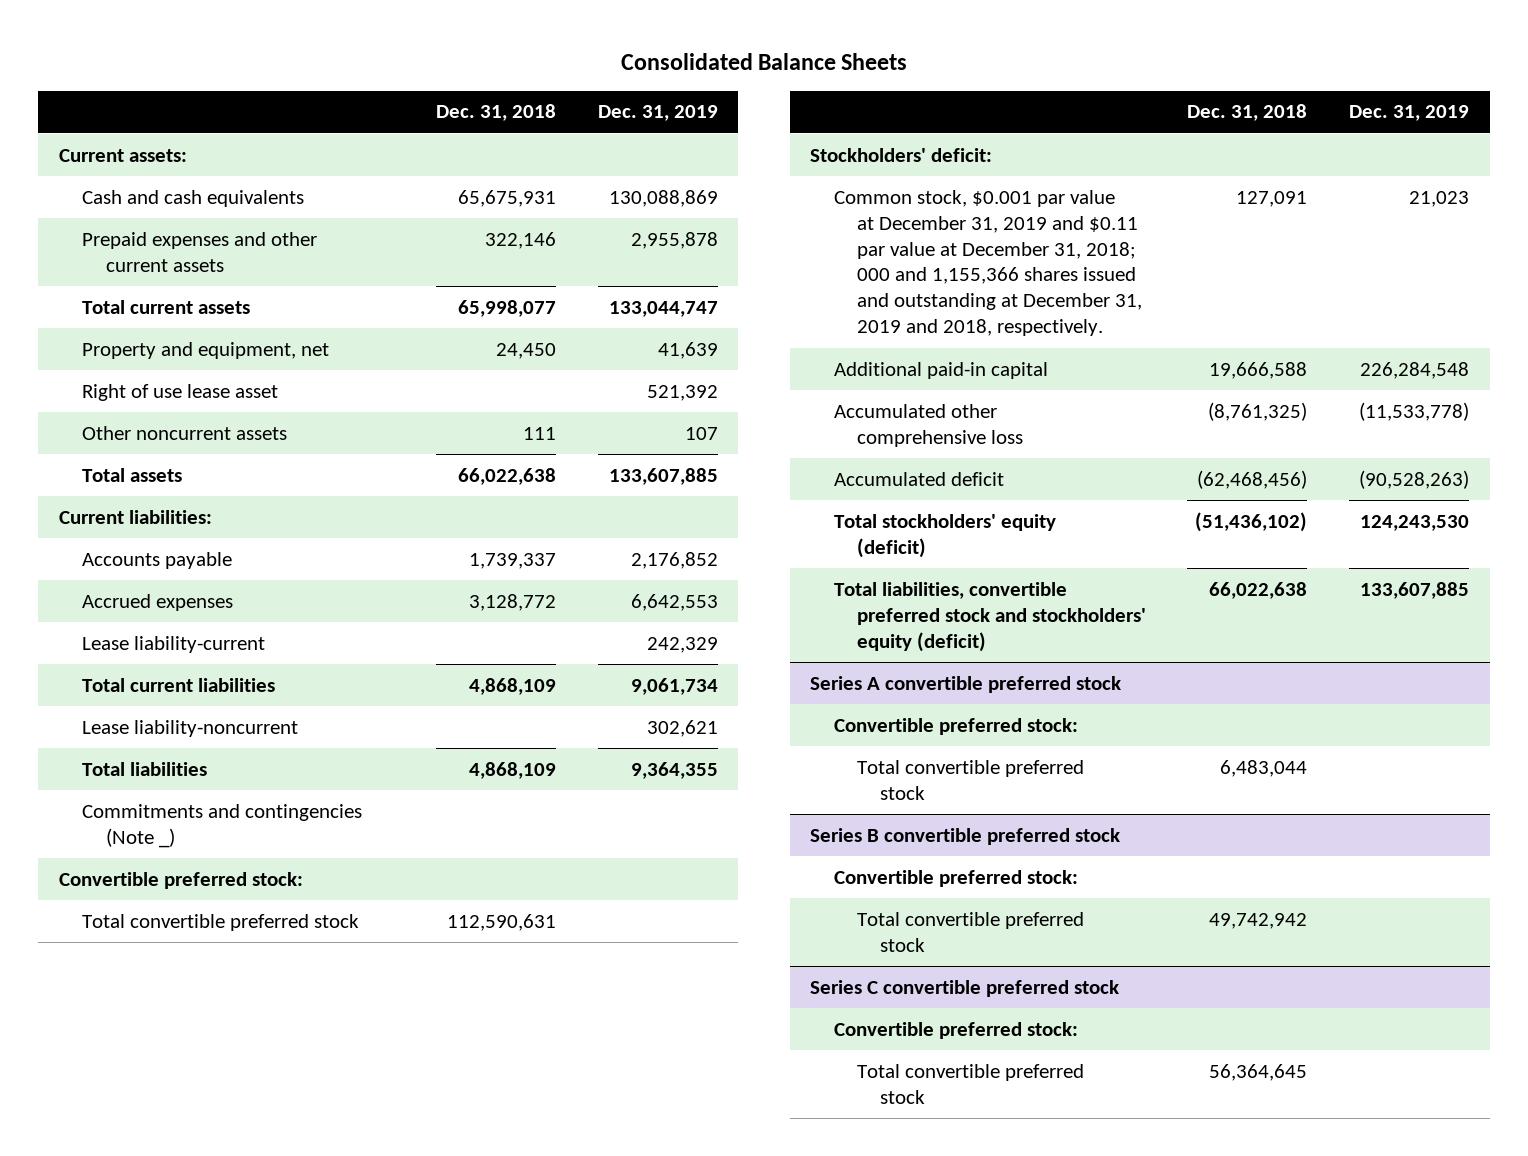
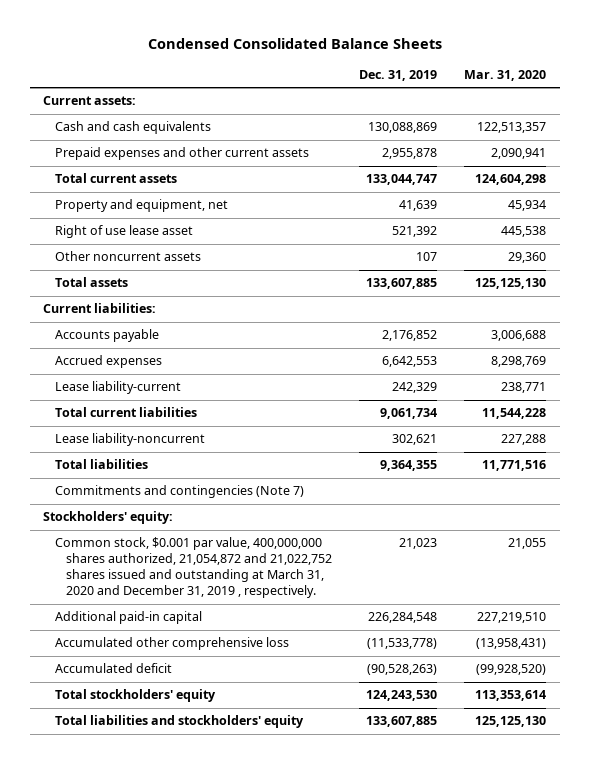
- Consolidated Balance Sheets
+ Condensed Consolidated Balance Sheets
- | Dec. 31, 2018 | Dec. 31, 2019
+ | Dec. 31, 2019 | Mar. 31, 2020
- Commitments and contingencies (Note _)
- Convertible preferred stock:
- Total convertible preferred stock | 112,590,631 |
- Stockholders' deficit:
- Common stock, $0.001 par value at December 31, 2019 and $0.11 par value at December 31, 2018; 000 and 1,155,366 shares issued and outstanding at December 31, 2019 and 2018, respectively. | 127,091 | 21,023
+ Commitments and contingencies (Note 7)
+ Stockholders' equity:
+ Common stock, $0.001 par value, 400,000,000 shares authorized, 21,054,872 and 21,022,752 shares issued and outstanding at March 31, 2020 and December 31, 2019 , respectively. | 21,023 | 21,055
- Total stockholders' equity (deficit) | (51,436,102) | 124,243,530
- Total liabilities, convertible preferred stock and stockholders' equity (deficit) | 66,022,638 | 133,607,885
- Series A convertible preferred stock
- Convertible preferred stock:
- Total convertible preferred stock | 6,483,044 |
- Series B convertible preferred stock
- Convertible preferred stock:
- Total convertible preferred stock | 49,742,942 |
- Series C convertible preferred stock
- Convertible preferred stock:
- Total convertible preferred stock | 56,364,645 |
+ Total stockholders' equity | 124,243,530 | 113,353,614
+ Total liabilities and stockholders' equity | 133,607,885 | 125,125,130

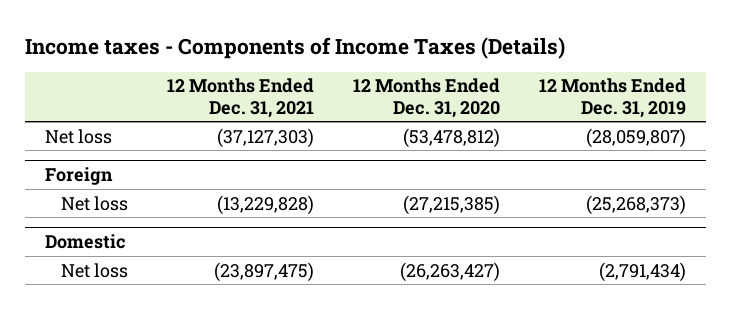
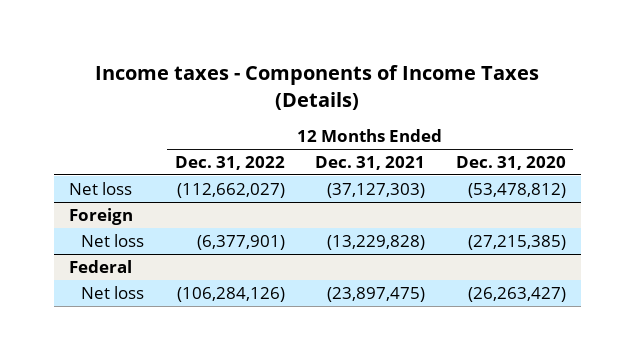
- | 12 Months Ended Dec. 31, 2021 | 12 Months Ended Dec. 31, 2020 | 12 Months Ended Dec. 31, 2019
+ | 12 Months Ended Dec. 31, 2022 | 12 Months Ended Dec. 31, 2021 | 12 Months Ended Dec. 31, 2020
- Domestic
+ Federal

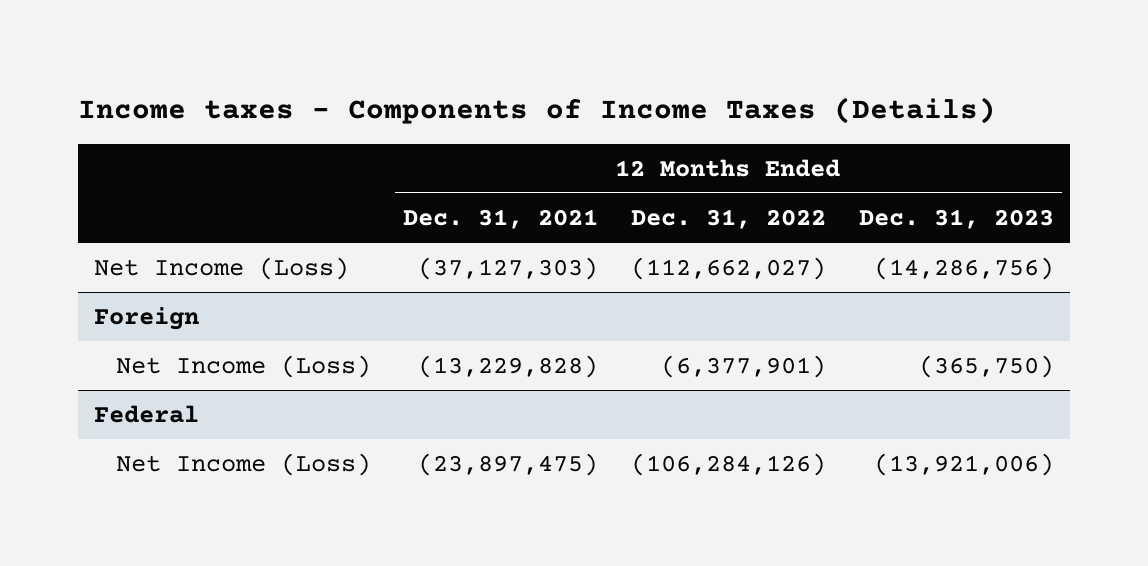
- | 12 Months Ended Dec. 31, 2022 | 12 Months Ended Dec. 31, 2021 | 12 Months Ended Dec. 31, 2020
+ | 12 Months Ended Dec. 31, 2021 | 12 Months Ended Dec. 31, 2022 | 12 Months Ended Dec. 31, 2023
- Net loss | (112,662,027) | (37,127,303) | (53,478,812)
+ Net Income (Loss) | (37,127,303) | (112,662,027) | (14,286,756)
@ Foreign
- Net loss | (6,377,901) | (13,229,828) | (27,215,385)
+ Net Income (Loss) | (13,229,828) | (6,377,901) | (365,750)
@ Federal
- Net loss | (106,284,126) | (23,897,475) | (26,263,427)
+ Net Income (Loss) | (23,897,475) | (106,284,126) | (13,921,006)

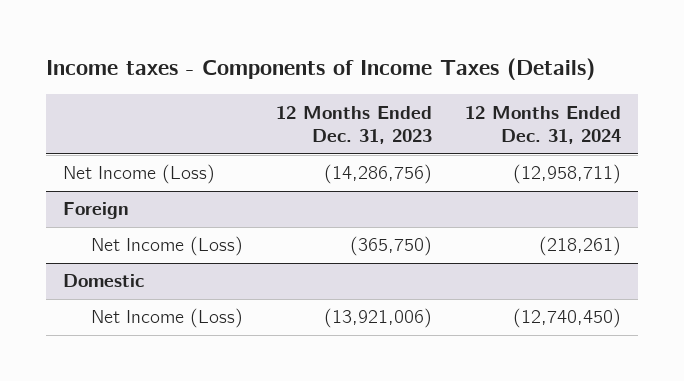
- | 12 Months Ended Dec. 31, 2021 | 12 Months Ended Dec. 31, 2022 | 12 Months Ended Dec. 31, 2023
+ | 12 Months Ended Dec. 31, 2023 | 12 Months Ended Dec. 31, 2024
- Federal
+ Domestic

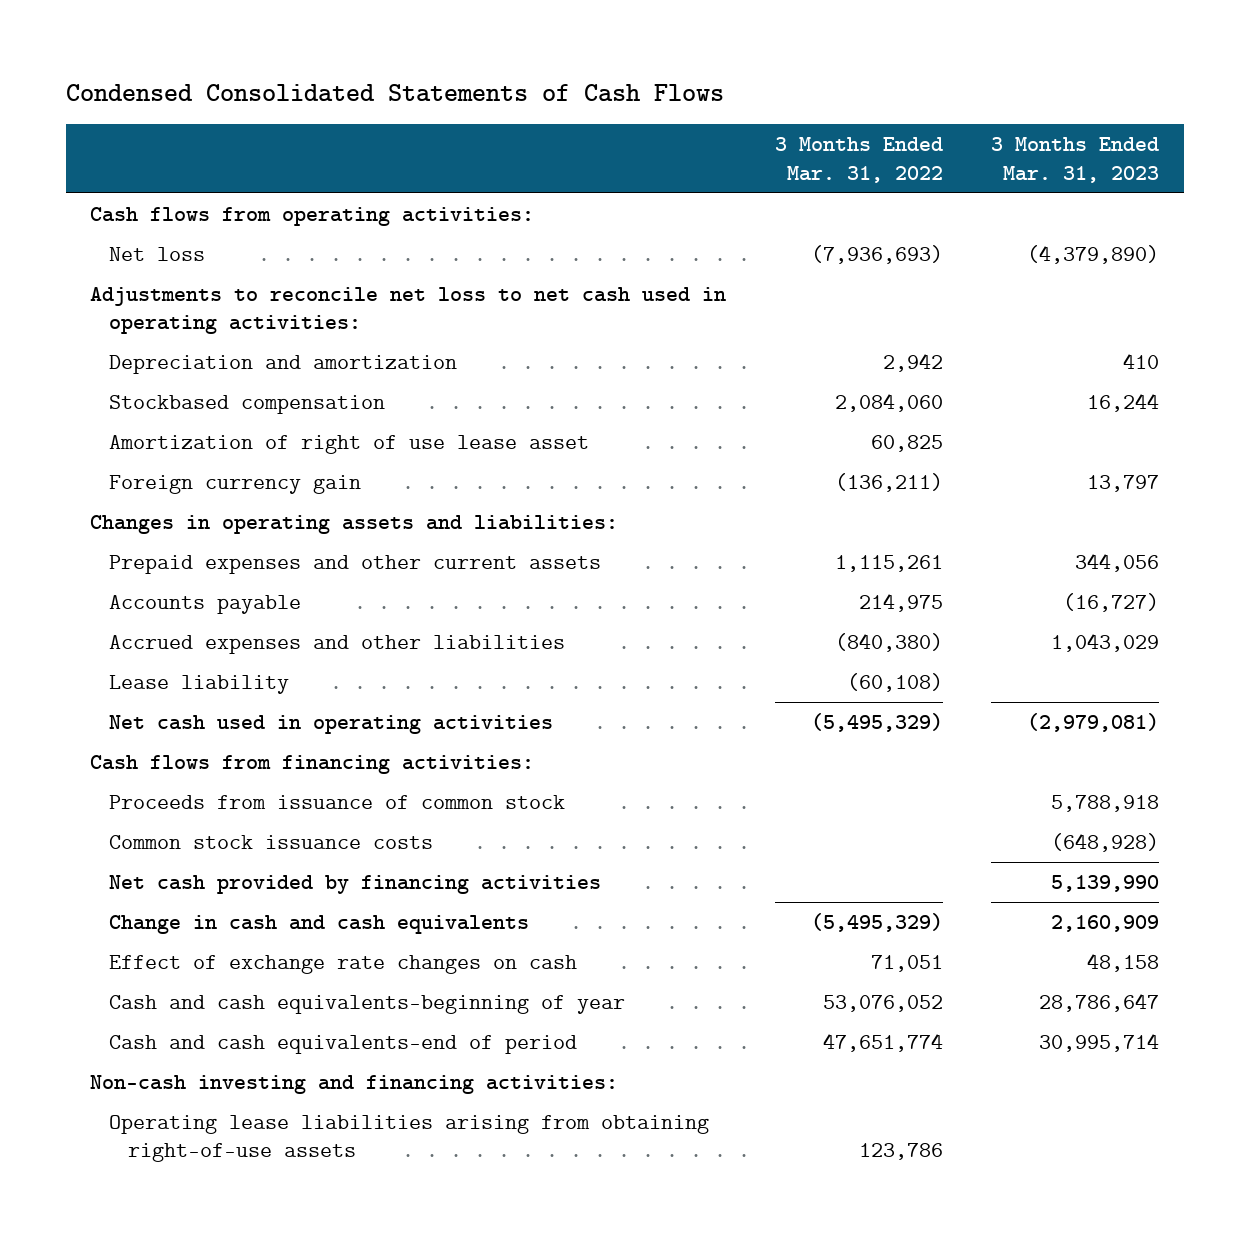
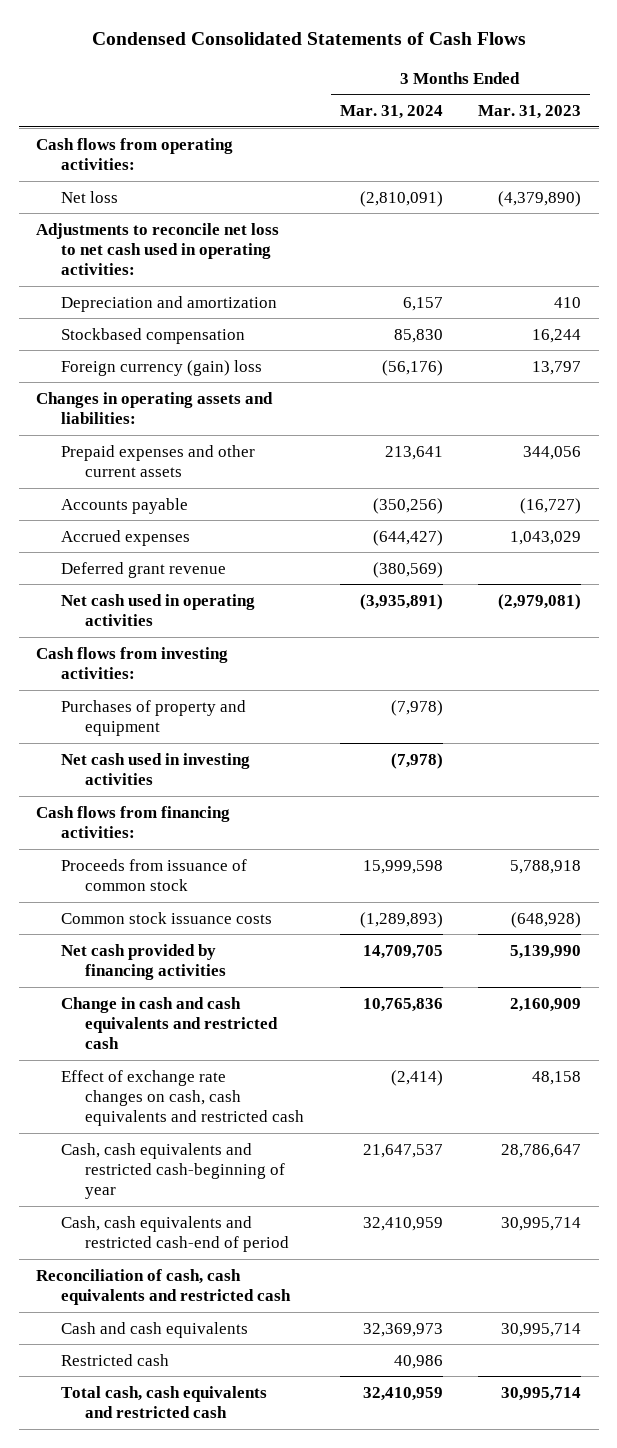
- | 3 Months Ended Mar. 31, 2022 | 3 Months Ended Mar. 31, 2023
+ | 3 Months Ended Mar. 31, 2024 | 3 Months Ended Mar. 31, 2023
- Amortization of right of use lease asset | 60,825 |
- Foreign currency gain | (136,211) | 13,797
+ Foreign currency (gain) loss | (56,176) | 13,797
- Accrued expenses and other liabilities | (840,380) | 1,043,029
- Lease liability | (60,108) |
+ Accrued expenses | (644,427) | 1,043,029
+ Deferred grant revenue | (380,569) |
+ Cash flows from investing activities:
+ Purchases of property and equipment | (7,978) |
+ Net cash used in investing activities | (7,978) |
- Change in cash and cash equivalents | (5,495,329) | 2,160,909
- Effect of exchange rate changes on cash | 71,051 | 48,158
- Cash and cash equivalents-beginning of year | 53,076,052 | 28,786,647
- Cash and cash equivalents-end of period | 47,651,774 | 30,995,714
- Non-cash investing and financing activities:
- Operating lease liabilities arising from obtaining right-of-use assets | 123,786 |
+ Change in cash and cash equivalents and restricted cash | 10,765,836 | 2,160,909
+ Effect of exchange rate changes on cash, cash equivalents and restricted cash | (2,414) | 48,158
+ Cash, cash equivalents and restricted cash-beginning of year | 21,647,537 | 28,786,647
+ Cash, cash equivalents and restricted cash-end of period | 32,410,959 | 30,995,714
+ Reconciliation of cash, cash equivalents and restricted cash
+ Cash and cash equivalents | 32,369,973 | 30,995,714
+ Restricted cash | 40,986 |
+ Total cash, cash equivalents and restricted cash | 32,410,959 | 30,995,714

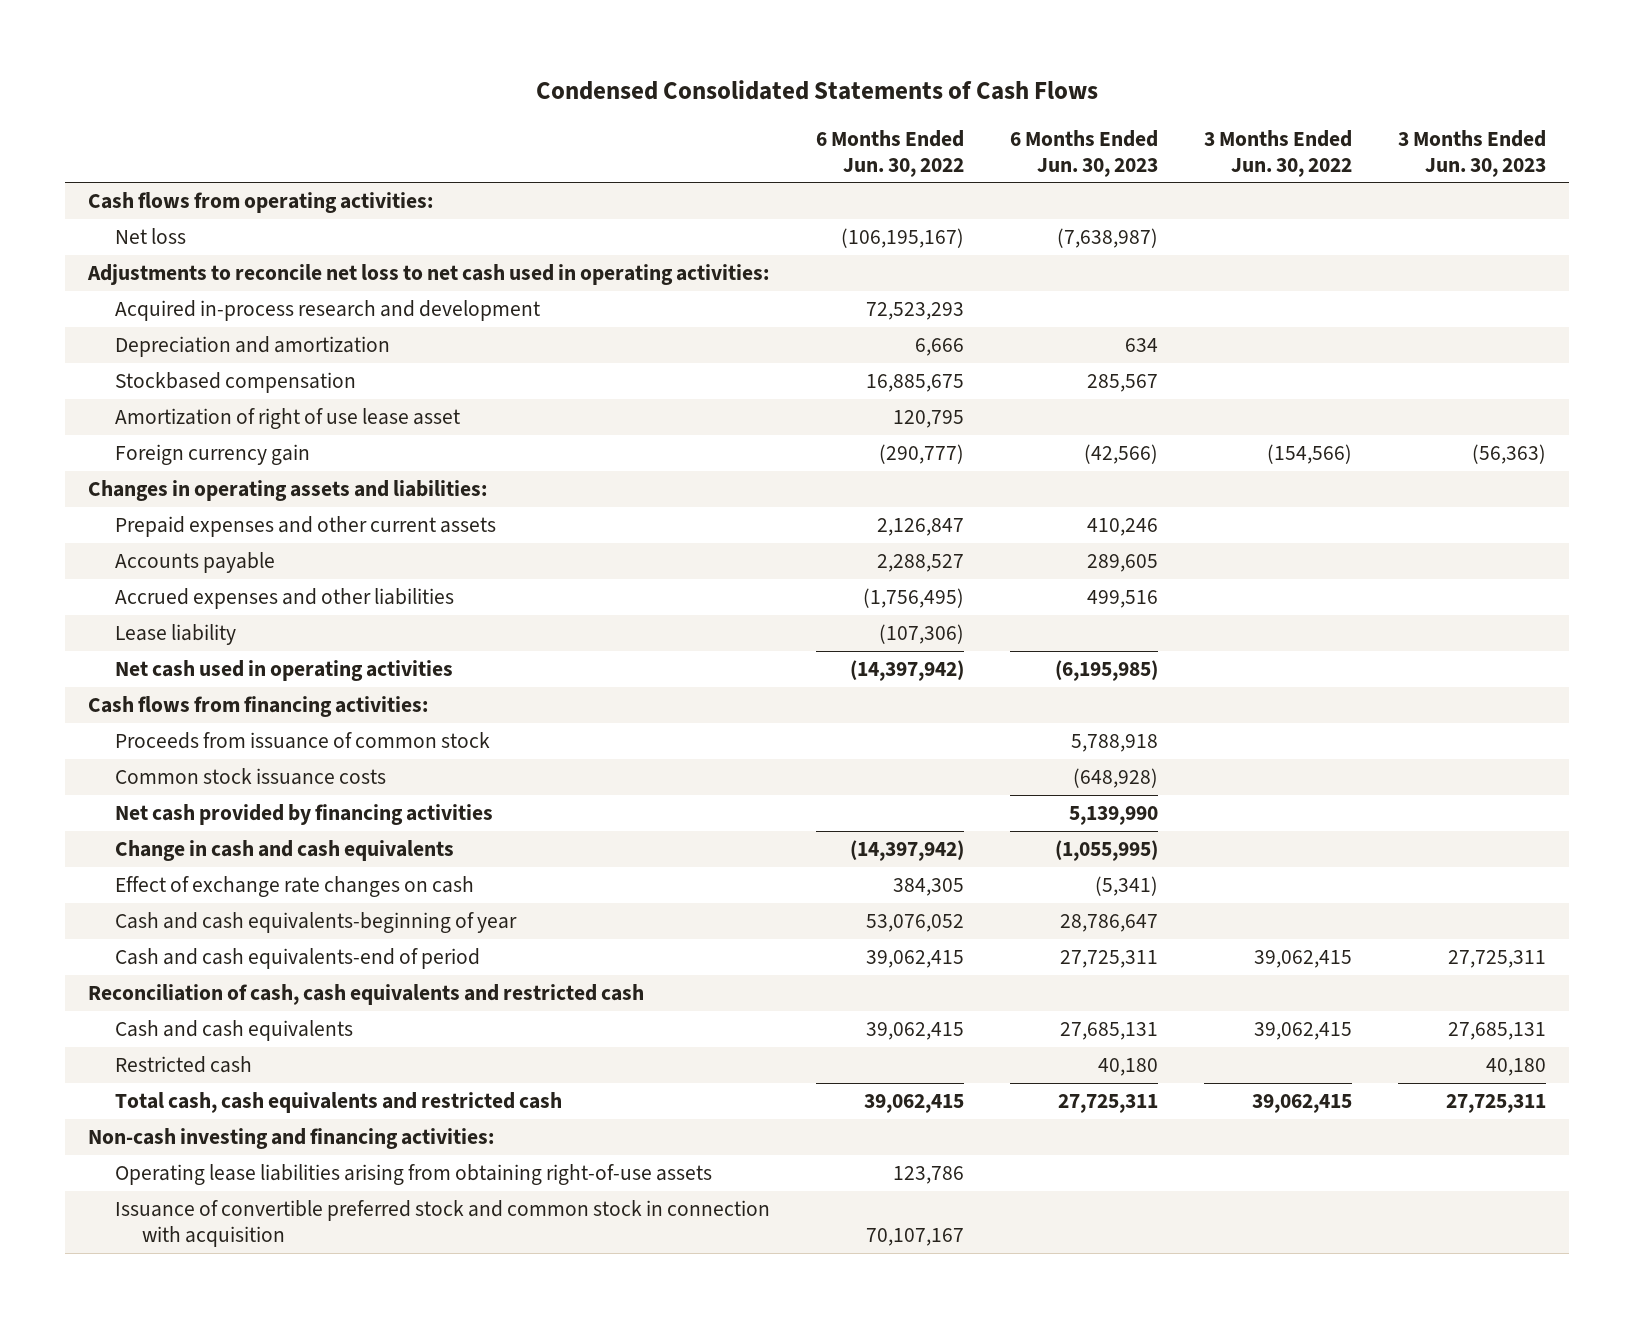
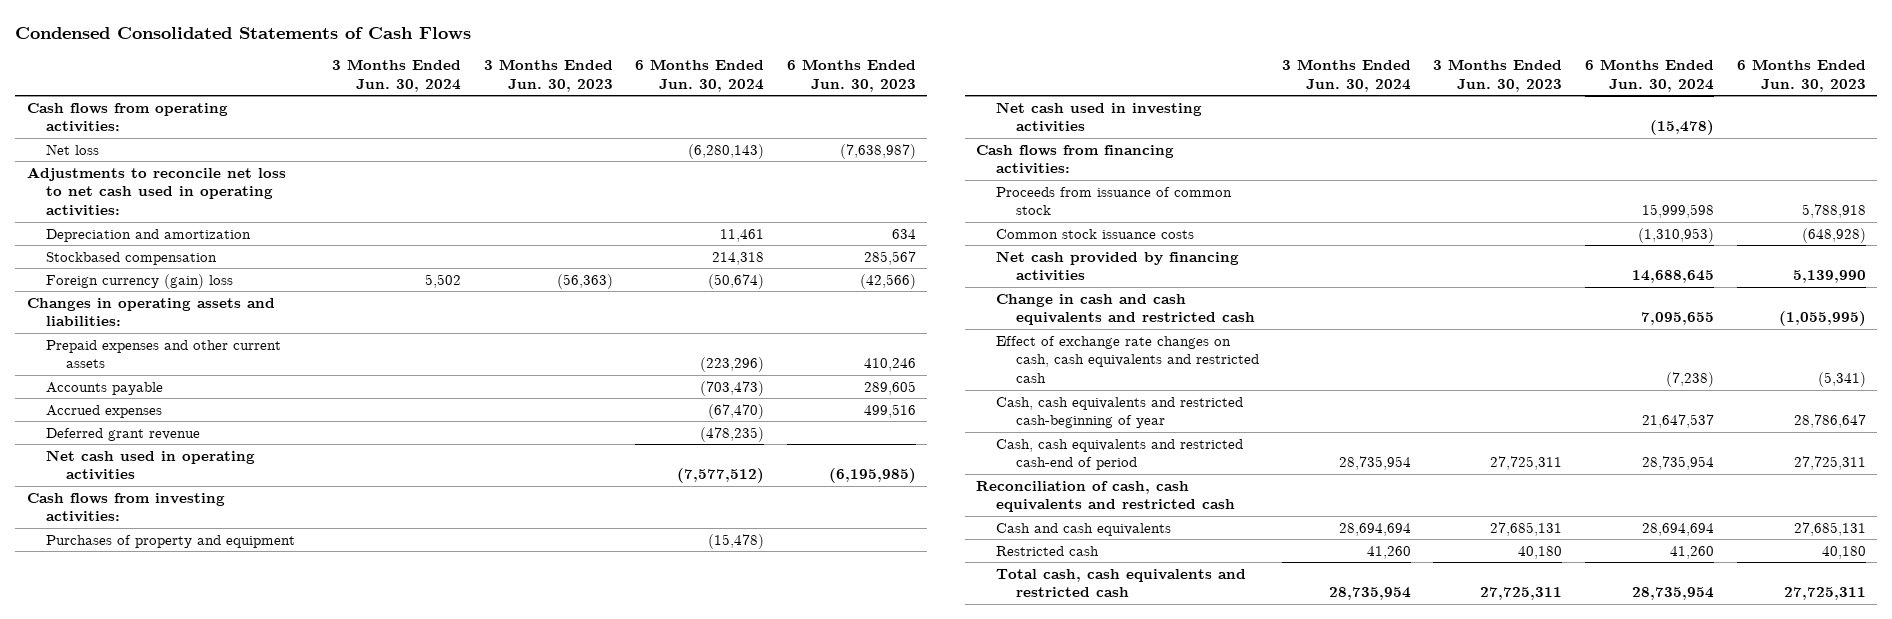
- | 6 Months Ended Jun. 30, 2022 | 6 Months Ended Jun. 30, 2023 | 3 Months Ended Jun. 30, 2022 | 3 Months Ended Jun. 30, 2023
+ | 3 Months Ended Jun. 30, 2024 | 3 Months Ended Jun. 30, 2023 | 6 Months Ended Jun. 30, 2024 | 6 Months Ended Jun. 30, 2023
- Acquired in-process research and development | 72,523,293 | | |
- Amortization of right of use lease asset | 120,795 | | |
- Foreign currency gain | (290,777) | (42,566) | (154,566) | (56,363)
+ Foreign currency (gain) loss | 5,502 | (56,363) | (50,674) | (42,566)
- Accrued expenses and other liabilities | (1,756,495) | 499,516 | |
- Lease liability | (107,306) | | |
+ Accrued expenses | | | (67,470) | 499,516
+ Deferred grant revenue | | | (478,235) |
+ Cash flows from investing activities:
+ Purchases of property and equipment | | | (15,478) |
+ Net cash used in investing activities | | | (15,478) |
- Change in cash and cash equivalents | (14,397,942) | (1,055,995) | |
- Effect of exchange rate changes on cash | 384,305 | (5,341) | |
- Cash and cash equivalents-beginning of year | 53,076,052 | 28,786,647 | |
- Cash and cash equivalents-end of period | 39,062,415 | 27,725,311 | 39,062,415 | 27,725,311
+ Change in cash and cash equivalents and restricted cash | | | 7,095,655 | (1,055,995)
+ Effect of exchange rate changes on cash, cash equivalents and restricted cash | | | (7,238) | (5,341)
+ Cash, cash equivalents and restricted cash-beginning of year | | | 21,647,537 | 28,786,647
+ Cash, cash equivalents and restricted cash-end of period | 28,735,954 | 27,725,311 | 28,735,954 | 27,725,311
- Non-cash investing and financing activities:
- Operating lease liabilities arising from obtaining right-of-use assets | 123,786 | | |
- Issuance of convertible preferred stock and common stock in connection with acquisition | 70,107,167 | | |

